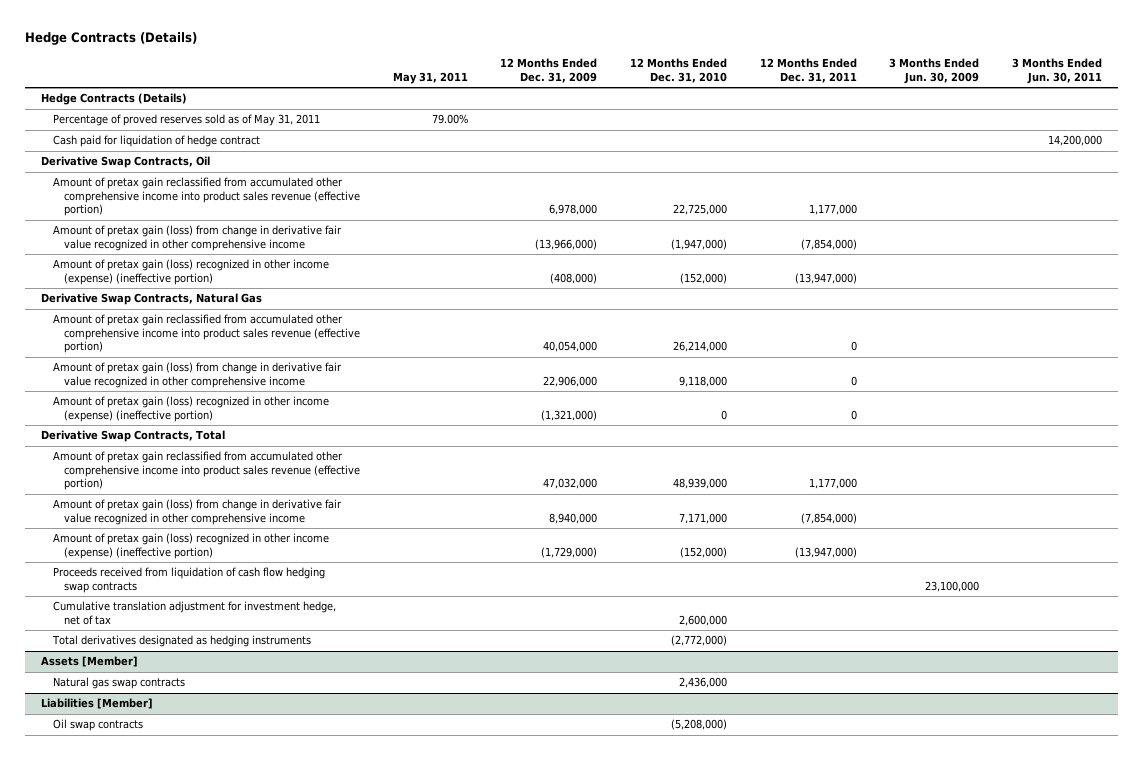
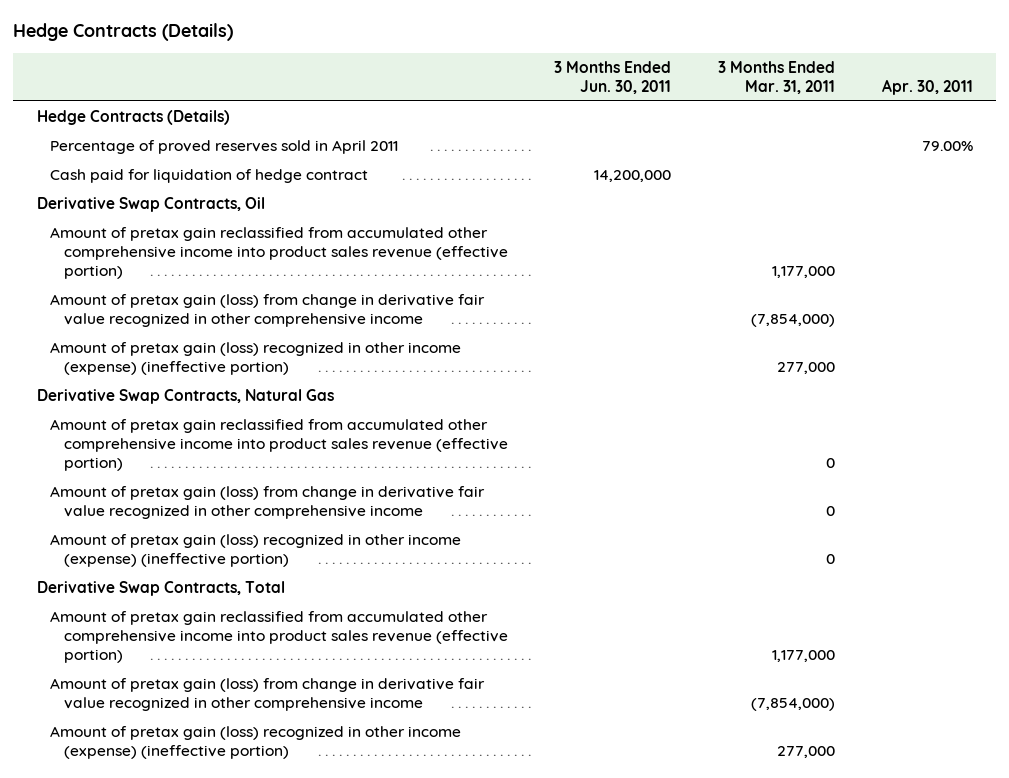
- | May 31, 2011 | 12 Months Ended Dec. 31, 2009 | 12 Months Ended Dec. 31, 2010 | 12 Months Ended Dec. 31, 2011 | 3 Months Ended Jun. 30, 2009 | 3 Months Ended Jun. 30, 2011
+ | 3 Months Ended Jun. 30, 2011 | 3 Months Ended Mar. 31, 2011 | Apr. 30, 2011
- Percentage of proved reserves sold as of May 31, 2011 | 79.00% | | | | |
+ Percentage of proved reserves sold in April 2011 | | | 79.00%
- Proceeds received from liquidation of cash flow hedging swap contracts | | | | | 23,100,000 |
- Cumulative translation adjustment for investment hedge, net of tax | | | 2,600,000 | | |
- Total derivatives designated as hedging instruments | | | (2,772,000) | | |
- Assets [Member]
- Natural gas swap contracts | | | 2,436,000 | | |
- Liabilities [Member]
- Oil swap contracts | | | (5,208,000) | | |

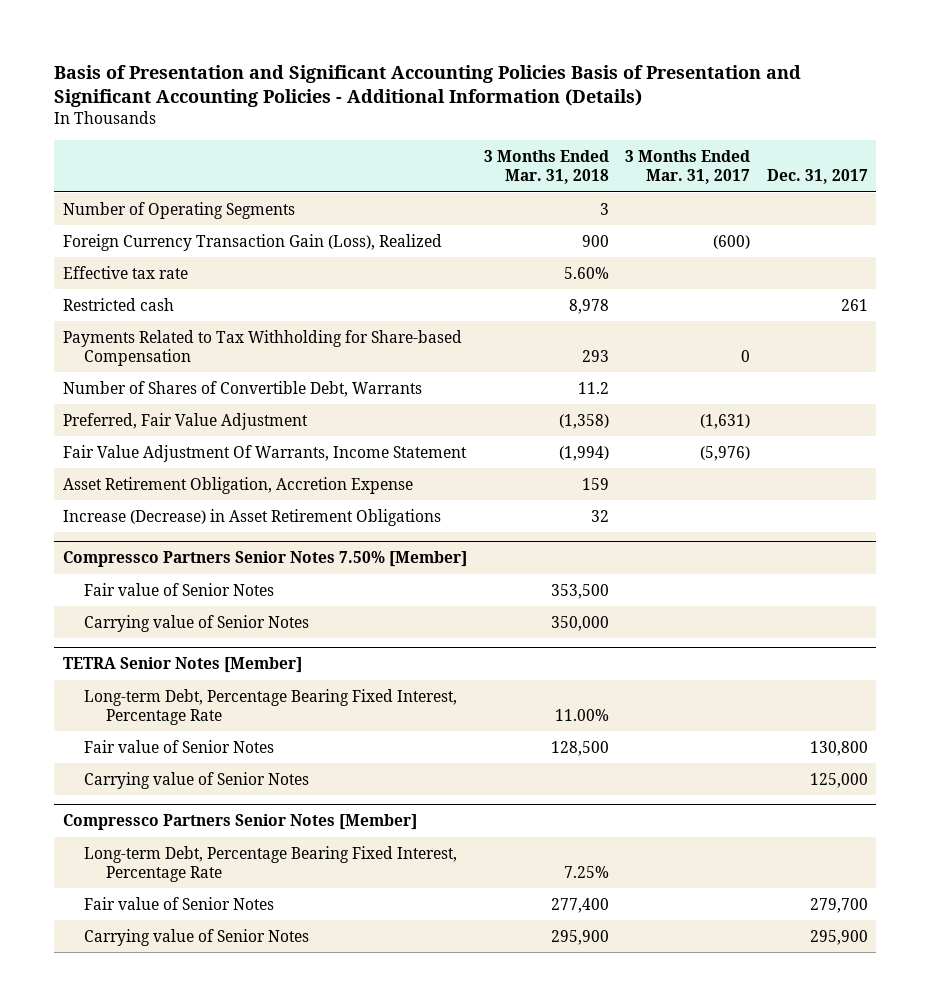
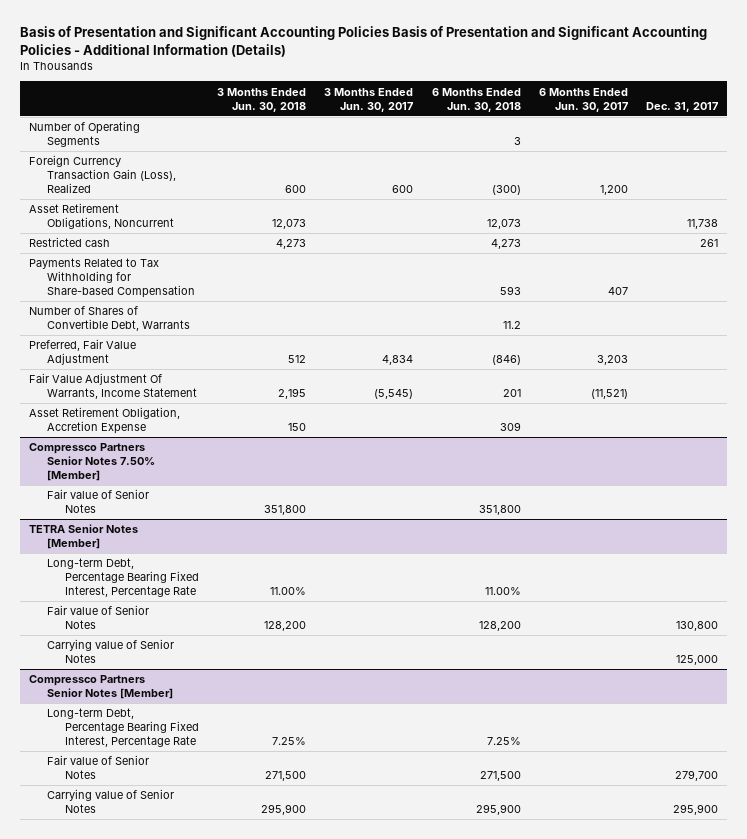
- | 3 Months Ended Mar. 31, 2018 | 3 Months Ended Mar. 31, 2017 | Dec. 31, 2017
+ | 3 Months Ended Jun. 30, 2018 | 3 Months Ended Jun. 30, 2017 | 6 Months Ended Jun. 30, 2018 | 6 Months Ended Jun. 30, 2017 | Dec. 31, 2017
- Effective tax rate | 5.60% | |
+ Asset Retirement Obligations, Noncurrent | 12,073 | | 12,073 | | 11,738
- Increase (Decrease) in Asset Retirement Obligations | 32 | |
@ Compressco Partners Senior Notes 7.50% [Member]
- Carrying value of Senior Notes | 350,000 | |

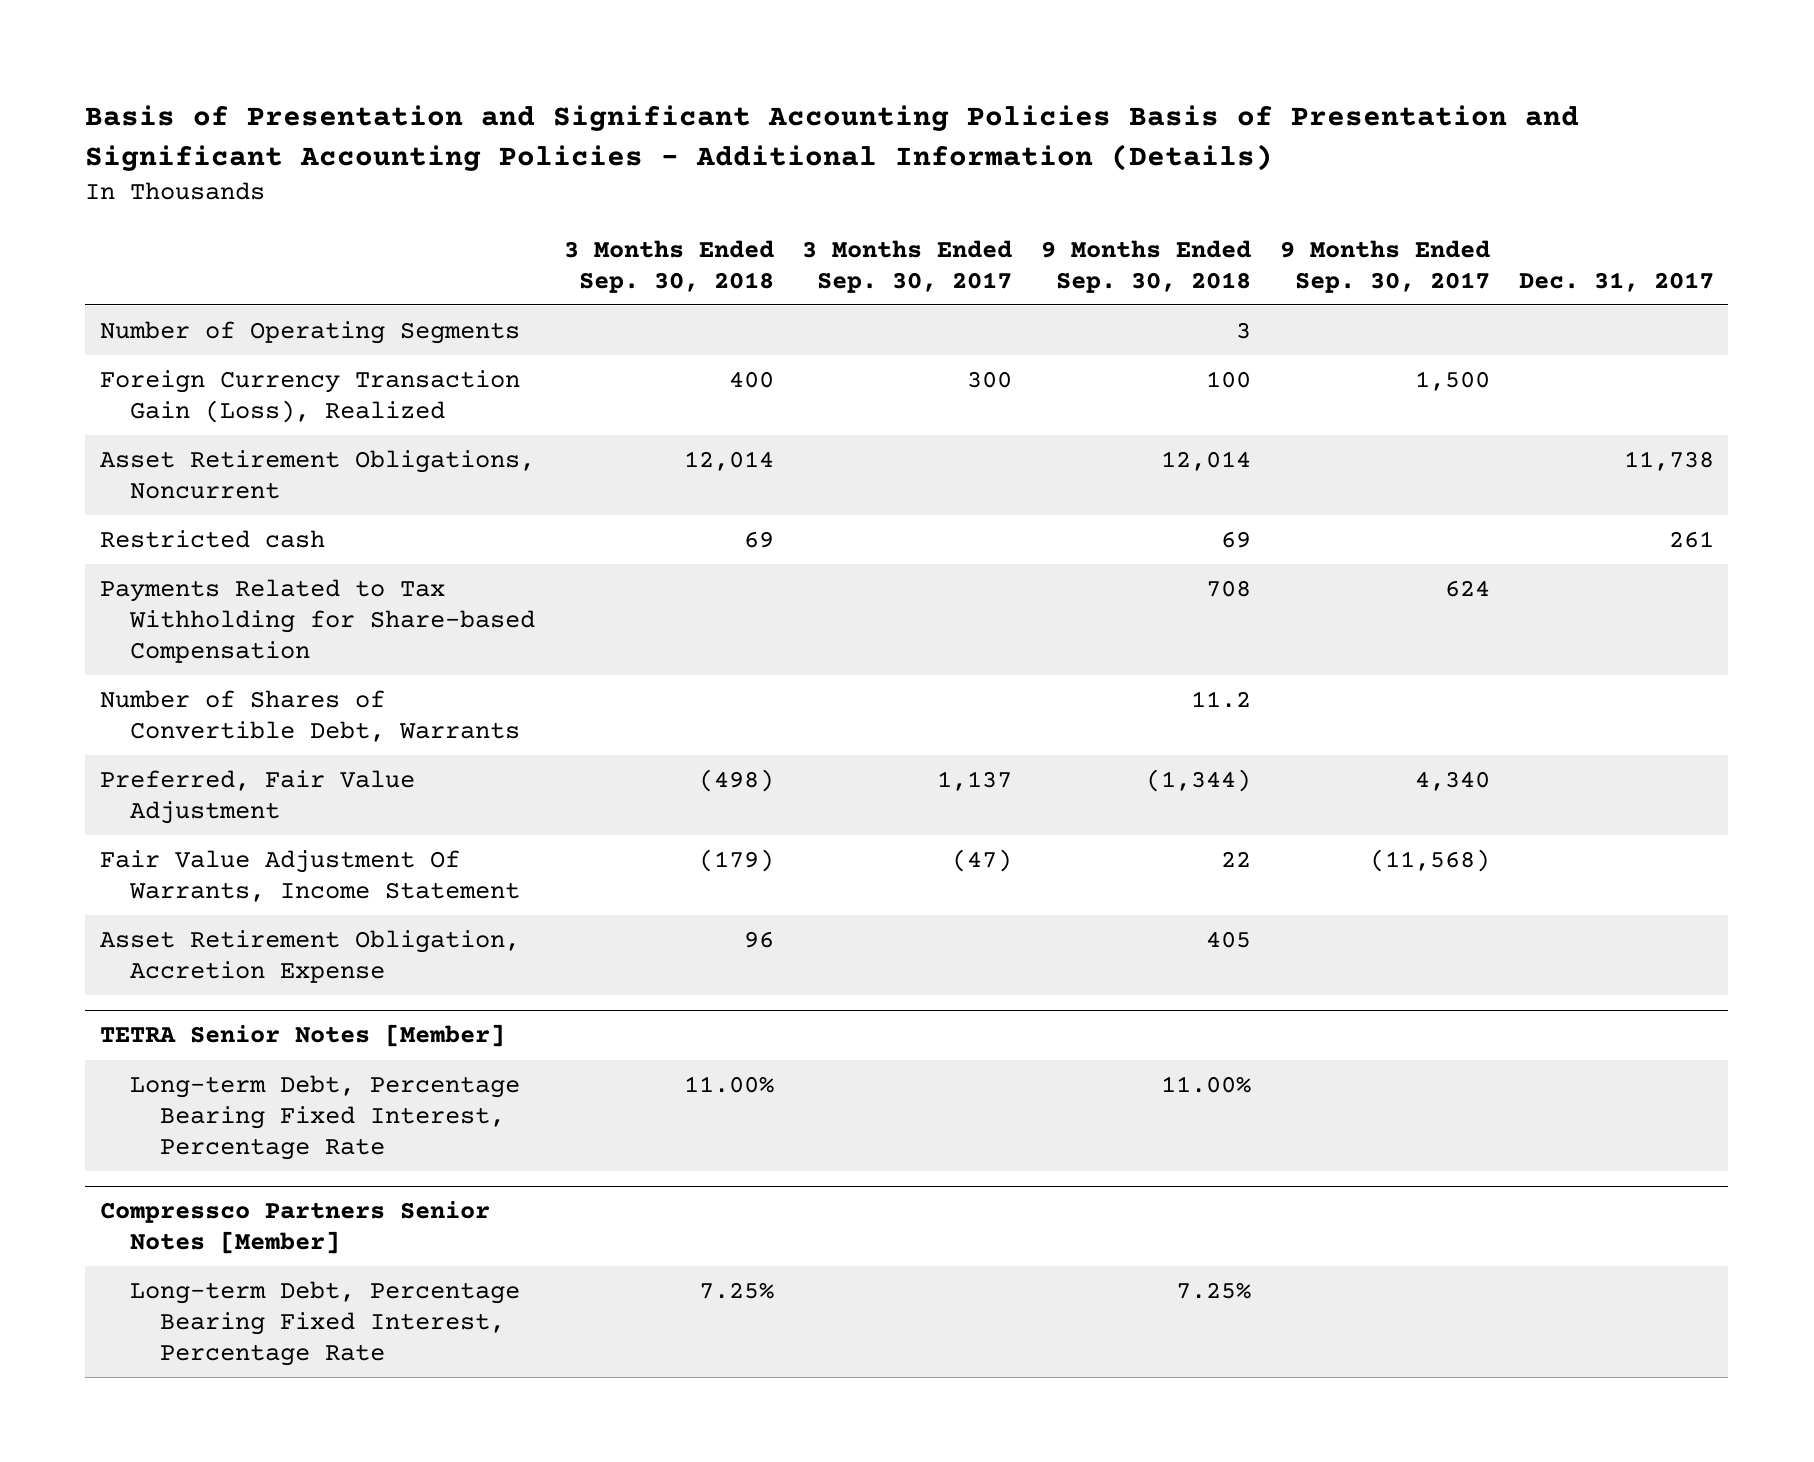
- | 3 Months Ended Jun. 30, 2018 | 3 Months Ended Jun. 30, 2017 | 6 Months Ended Jun. 30, 2018 | 6 Months Ended Jun. 30, 2017 | Dec. 31, 2017
+ | 3 Months Ended Sep. 30, 2018 | 3 Months Ended Sep. 30, 2017 | 9 Months Ended Sep. 30, 2018 | 9 Months Ended Sep. 30, 2017 | Dec. 31, 2017
- Compressco Partners Senior Notes 7.50% [Member]
- Fair value of Senior Notes | 351,800 | | 351,800 | |
@ TETRA Senior Notes [Member]
- Fair value of Senior Notes | 128,200 | | 128,200 | | 130,800
- Carrying value of Senior Notes | | | | | 125,000
@ Compressco Partners Senior Notes [Member]
- Fair value of Senior Notes | 271,500 | | 271,500 | | 279,700
- Carrying value of Senior Notes | 295,900 | | 295,900 | | 295,900

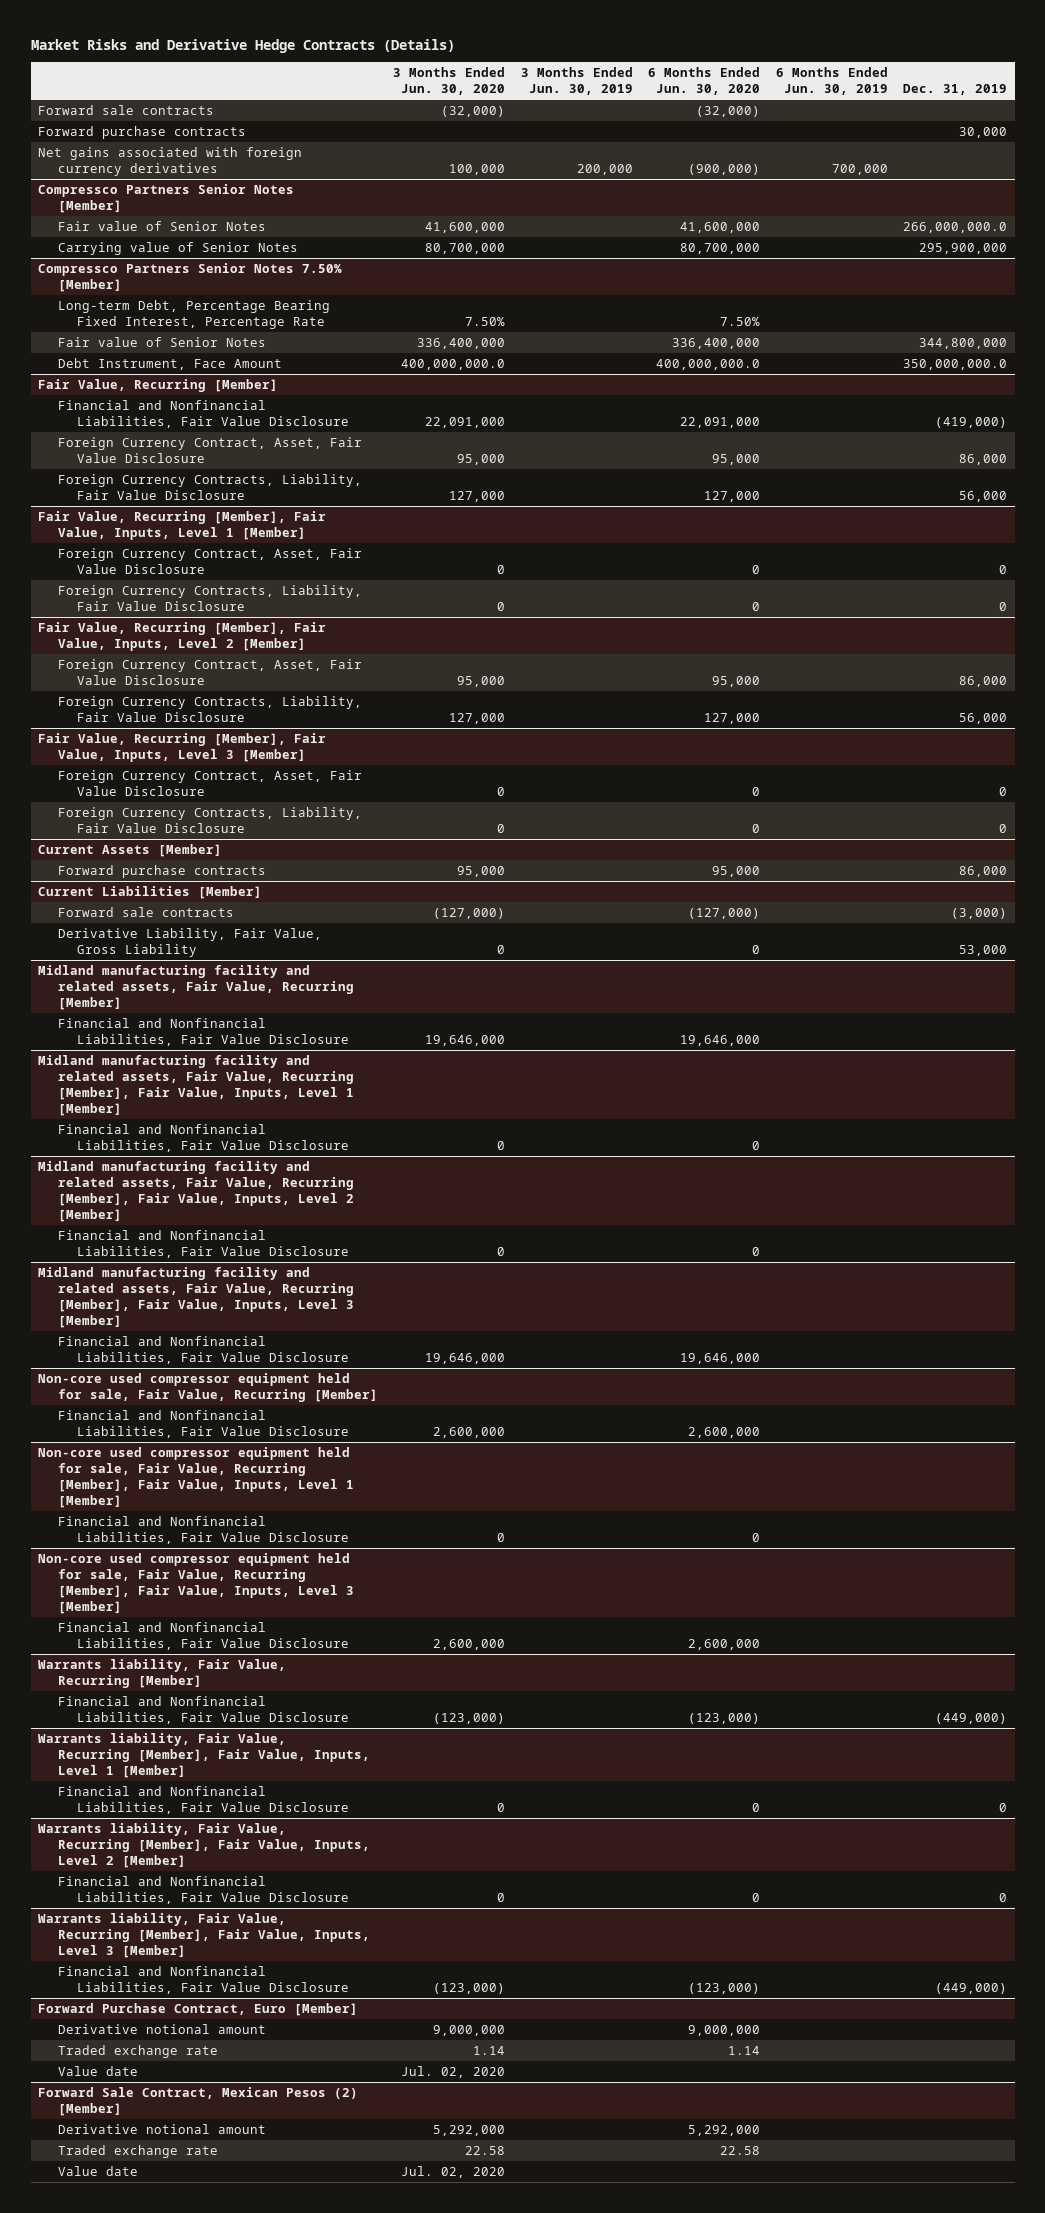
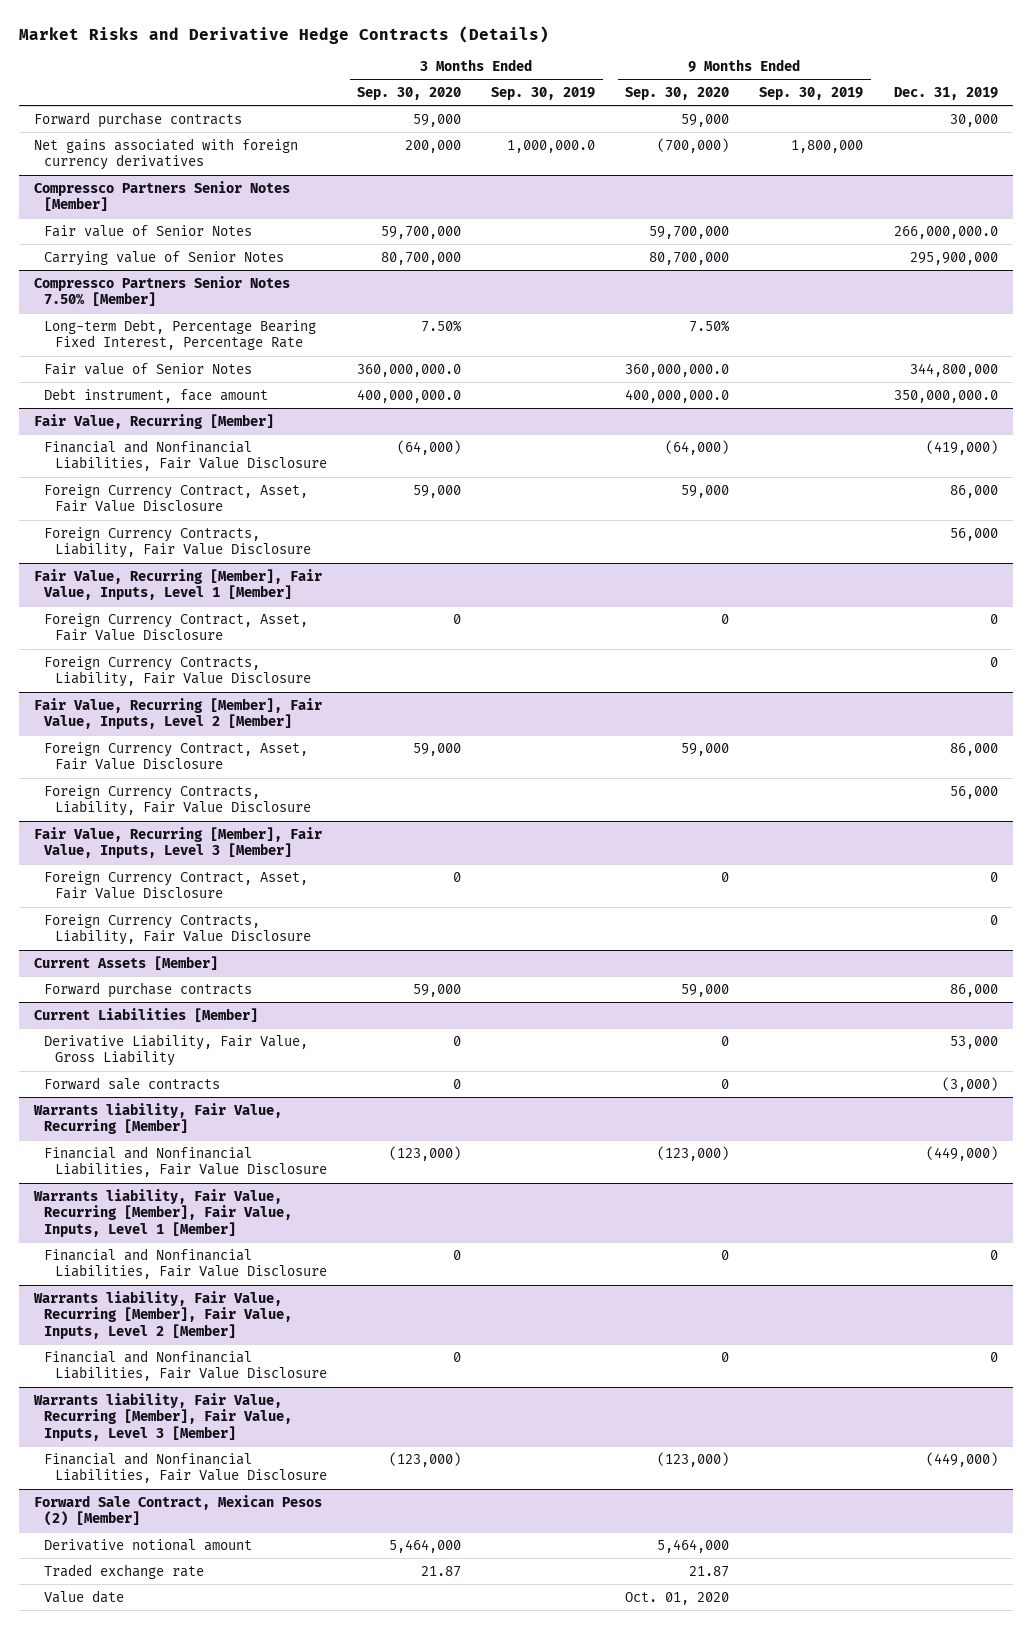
- | 3 Months Ended Jun. 30, 2020 | 3 Months Ended Jun. 30, 2019 | 6 Months Ended Jun. 30, 2020 | 6 Months Ended Jun. 30, 2019 | Dec. 31, 2019
+ | 3 Months Ended Sep. 30, 2020 | 3 Months Ended Sep. 30, 2019 | 9 Months Ended Sep. 30, 2020 | 9 Months Ended Sep. 30, 2019 | Dec. 31, 2019
- Forward sale contracts | (32,000) | | (32,000) | |
@ Compressco Partners Senior Notes 7.50% [Member]
- Debt Instrument, Face Amount | 400,000,000.0 | | 400,000,000.0 | | 350,000,000.0
+ Debt instrument, face amount | 400,000,000.0 | | 400,000,000.0 | | 350,000,000.0
- Midland manufacturing facility and related assets, Fair Value, Recurring [Member]
- Financial and Nonfinancial Liabilities, Fair Value Disclosure | 19,646,000 | | 19,646,000 | |
- Midland manufacturing facility and related assets, Fair Value, Recurring [Member], Fair Value, Inputs, Level 1 [Member]
- Financial and Nonfinancial Liabilities, Fair Value Disclosure | 0 | | 0 | |
- Midland manufacturing facility and related assets, Fair Value, Recurring [Member], Fair Value, Inputs, Level 2 [Member]
- Financial and Nonfinancial Liabilities, Fair Value Disclosure | 0 | | 0 | |
- Midland manufacturing facility and related assets, Fair Value, Recurring [Member], Fair Value, Inputs, Level 3 [Member]
- Financial and Nonfinancial Liabilities, Fair Value Disclosure | 19,646,000 | | 19,646,000 | |
- Non-core used compressor equipment held for sale, Fair Value, Recurring [Member]
- Financial and Nonfinancial Liabilities, Fair Value Disclosure | 2,600,000 | | 2,600,000 | |
- Non-core used compressor equipment held for sale, Fair Value, Recurring [Member], Fair Value, Inputs, Level 1 [Member]
- Financial and Nonfinancial Liabilities, Fair Value Disclosure | 0 | | 0 | |
- Non-core used compressor equipment held for sale, Fair Value, Recurring [Member], Fair Value, Inputs, Level 3 [Member]
- Financial and Nonfinancial Liabilities, Fair Value Disclosure | 2,600,000 | | 2,600,000 | |
@ Current Liabilities [Member]
moved down: Forward sale contracts | 0 | | 0 | | (3,000)
- Forward Purchase Contract, Euro [Member]
- Derivative notional amount | 9,000,000 | | 9,000,000 | |
- Traded exchange rate | 1.14 | | 1.14 | |
- Value date | Jul. 02, 2020 | | | |

